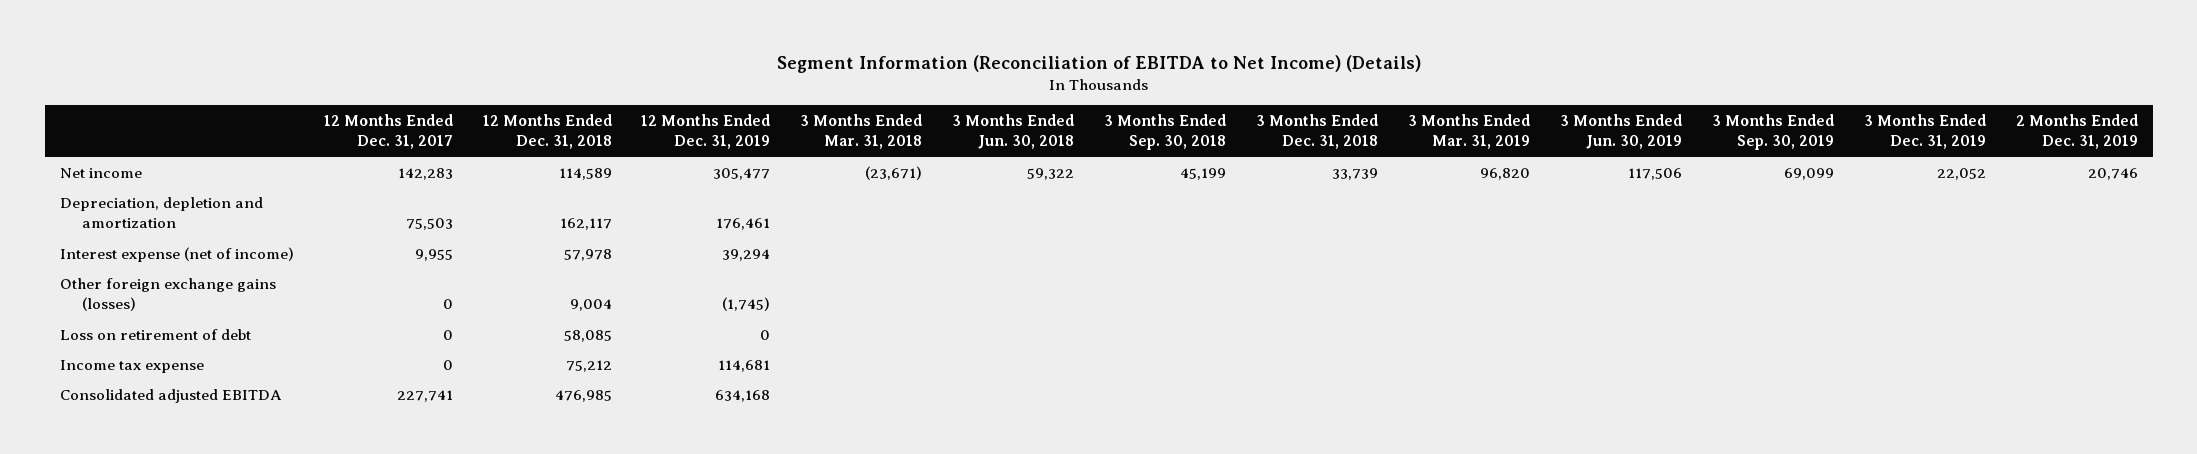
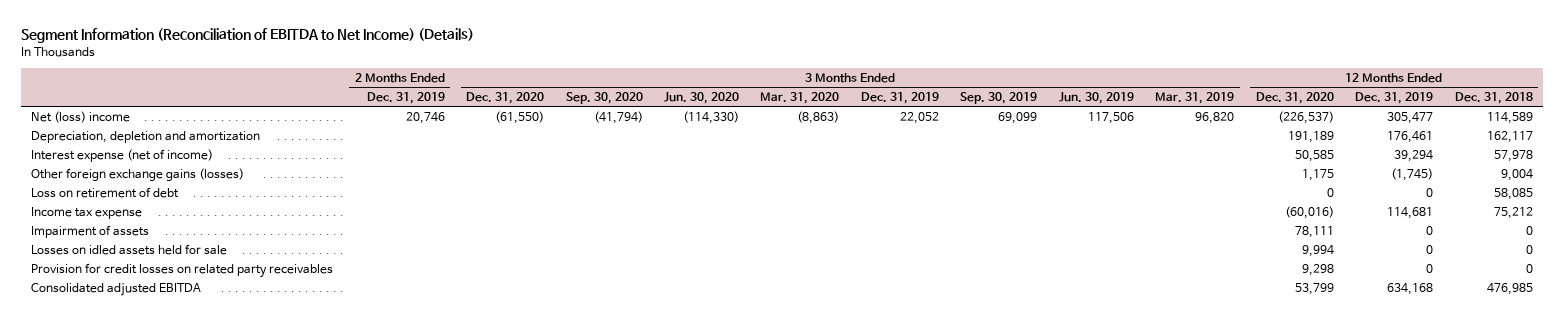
- | 12 Months Ended Dec. 31, 2017 | 12 Months Ended Dec. 31, 2018 | 12 Months Ended Dec. 31, 2019 | 3 Months Ended Mar. 31, 2018 | 3 Months Ended Jun. 30, 2018 | 3 Months Ended Sep. 30, 2018 | 3 Months Ended Dec. 31, 2018 | 3 Months Ended Mar. 31, 2019 | 3 Months Ended Jun. 30, 2019 | 3 Months Ended Sep. 30, 2019 | 3 Months Ended Dec. 31, 2019 | 2 Months Ended Dec. 31, 2019
+ | 2 Months Ended Dec. 31, 2019 | 3 Months Ended Dec. 31, 2020 | 3 Months Ended Sep. 30, 2020 | 3 Months Ended Jun. 30, 2020 | 3 Months Ended Mar. 31, 2020 | 3 Months Ended Dec. 31, 2019 | 3 Months Ended Sep. 30, 2019 | 3 Months Ended Jun. 30, 2019 | 3 Months Ended Mar. 31, 2019 | 12 Months Ended Dec. 31, 2020 | 12 Months Ended Dec. 31, 2019 | 12 Months Ended Dec. 31, 2018
- Net income | 142,283 | 114,589 | 305,477 | (23,671) | 59,322 | 45,199 | 33,739 | 96,820 | 117,506 | 69,099 | 22,052 | 20,746
+ Net (loss) income | 20,746 | (61,550) | (41,794) | (114,330) | (8,863) | 22,052 | 69,099 | 117,506 | 96,820 | (226,537) | 305,477 | 114,589
+ Impairment of assets | | | | | | | | | | 78,111 | 0 | 0
+ Losses on idled assets held for sale | | | | | | | | | | 9,994 | 0 | 0
+ Provision for credit losses on related party receivables | | | | | | | | | | 9,298 | 0 | 0

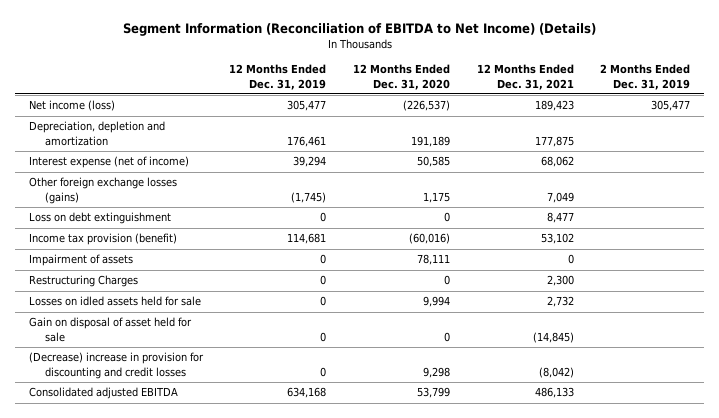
- | 2 Months Ended Dec. 31, 2019 | 3 Months Ended Dec. 31, 2020 | 3 Months Ended Sep. 30, 2020 | 3 Months Ended Jun. 30, 2020 | 3 Months Ended Mar. 31, 2020 | 3 Months Ended Dec. 31, 2019 | 3 Months Ended Sep. 30, 2019 | 3 Months Ended Jun. 30, 2019 | 3 Months Ended Mar. 31, 2019 | 12 Months Ended Dec. 31, 2020 | 12 Months Ended Dec. 31, 2019 | 12 Months Ended Dec. 31, 2018
+ | 12 Months Ended Dec. 31, 2019 | 12 Months Ended Dec. 31, 2020 | 12 Months Ended Dec. 31, 2021 | 2 Months Ended Dec. 31, 2019
- Net (loss) income | 20,746 | (61,550) | (41,794) | (114,330) | (8,863) | 22,052 | 69,099 | 117,506 | 96,820 | (226,537) | 305,477 | 114,589
+ Net income (loss) | 305,477 | (226,537) | 189,423 | 305,477
- Other foreign exchange gains (losses) | | | | | | | | | | 1,175 | (1,745) | 9,004
- Loss on retirement of debt | | | | | | | | | | 0 | 0 | 58,085
- Income tax expense | | | | | | | | | | (60,016) | 114,681 | 75,212
+ Other foreign exchange losses (gains) | (1,745) | 1,175 | 7,049 |
+ Loss on debt extinguishment | 0 | 0 | 8,477 |
+ Income tax provision (benefit) | 114,681 | (60,016) | 53,102 |
+ Restructuring Charges | 0 | 0 | 2,300 |
- Provision for credit losses on related party receivables | | | | | | | | | | 9,298 | 0 | 0
+ Gain on disposal of asset held for sale | 0 | 0 | (14,845) |
+ (Decrease) increase in provision for discounting and credit losses | 0 | 9,298 | (8,042) |

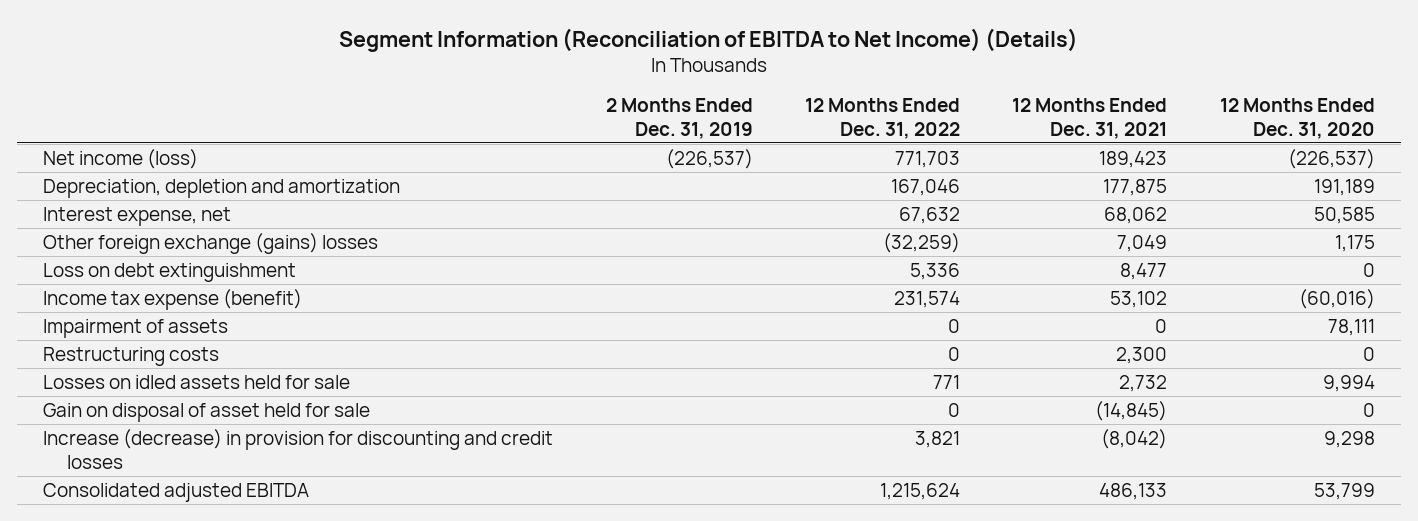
- | 12 Months Ended Dec. 31, 2019 | 12 Months Ended Dec. 31, 2020 | 12 Months Ended Dec. 31, 2021 | 2 Months Ended Dec. 31, 2019
+ | 2 Months Ended Dec. 31, 2019 | 12 Months Ended Dec. 31, 2022 | 12 Months Ended Dec. 31, 2021 | 12 Months Ended Dec. 31, 2020
- Net income (loss) | 305,477 | (226,537) | 189,423 | 305,477
+ Net income (loss) | (226,537) | 771,703 | 189,423 | (226,537)
- Interest expense (net of income) | 39,294 | 50,585 | 68,062 |
- Other foreign exchange losses (gains) | (1,745) | 1,175 | 7,049 |
+ Interest expense, net | | 67,632 | 68,062 | 50,585
+ Other foreign exchange (gains) losses | | (32,259) | 7,049 | 1,175
- Income tax provision (benefit) | 114,681 | (60,016) | 53,102 |
+ Income tax expense (benefit) | | 231,574 | 53,102 | (60,016)
- Restructuring Charges | 0 | 0 | 2,300 |
+ Restructuring costs | | 0 | 2,300 | 0
- (Decrease) increase in provision for discounting and credit losses | 0 | 9,298 | (8,042) |
+ Increase (decrease) in provision for discounting and credit losses | | 3,821 | (8,042) | 9,298

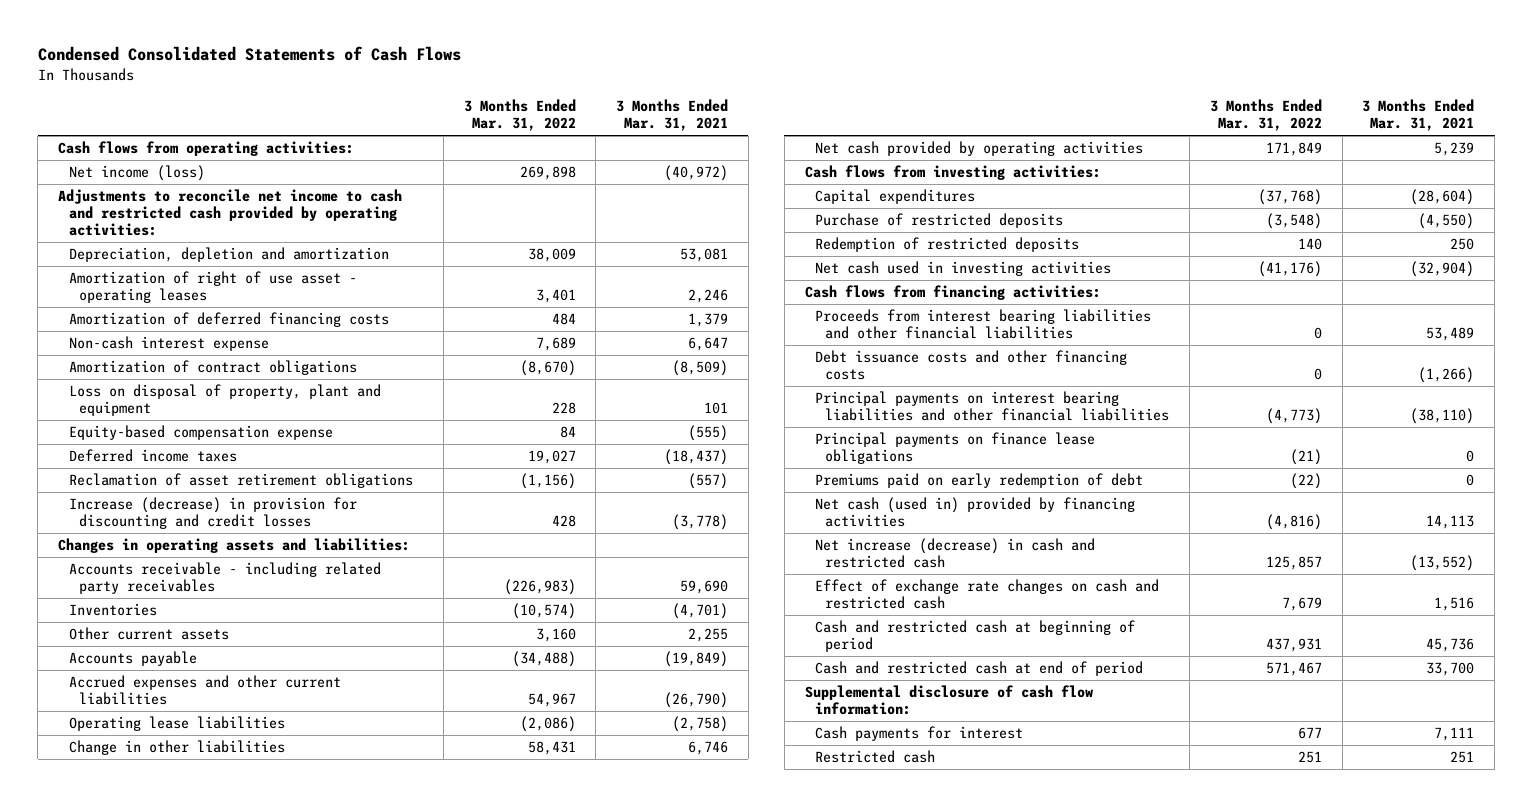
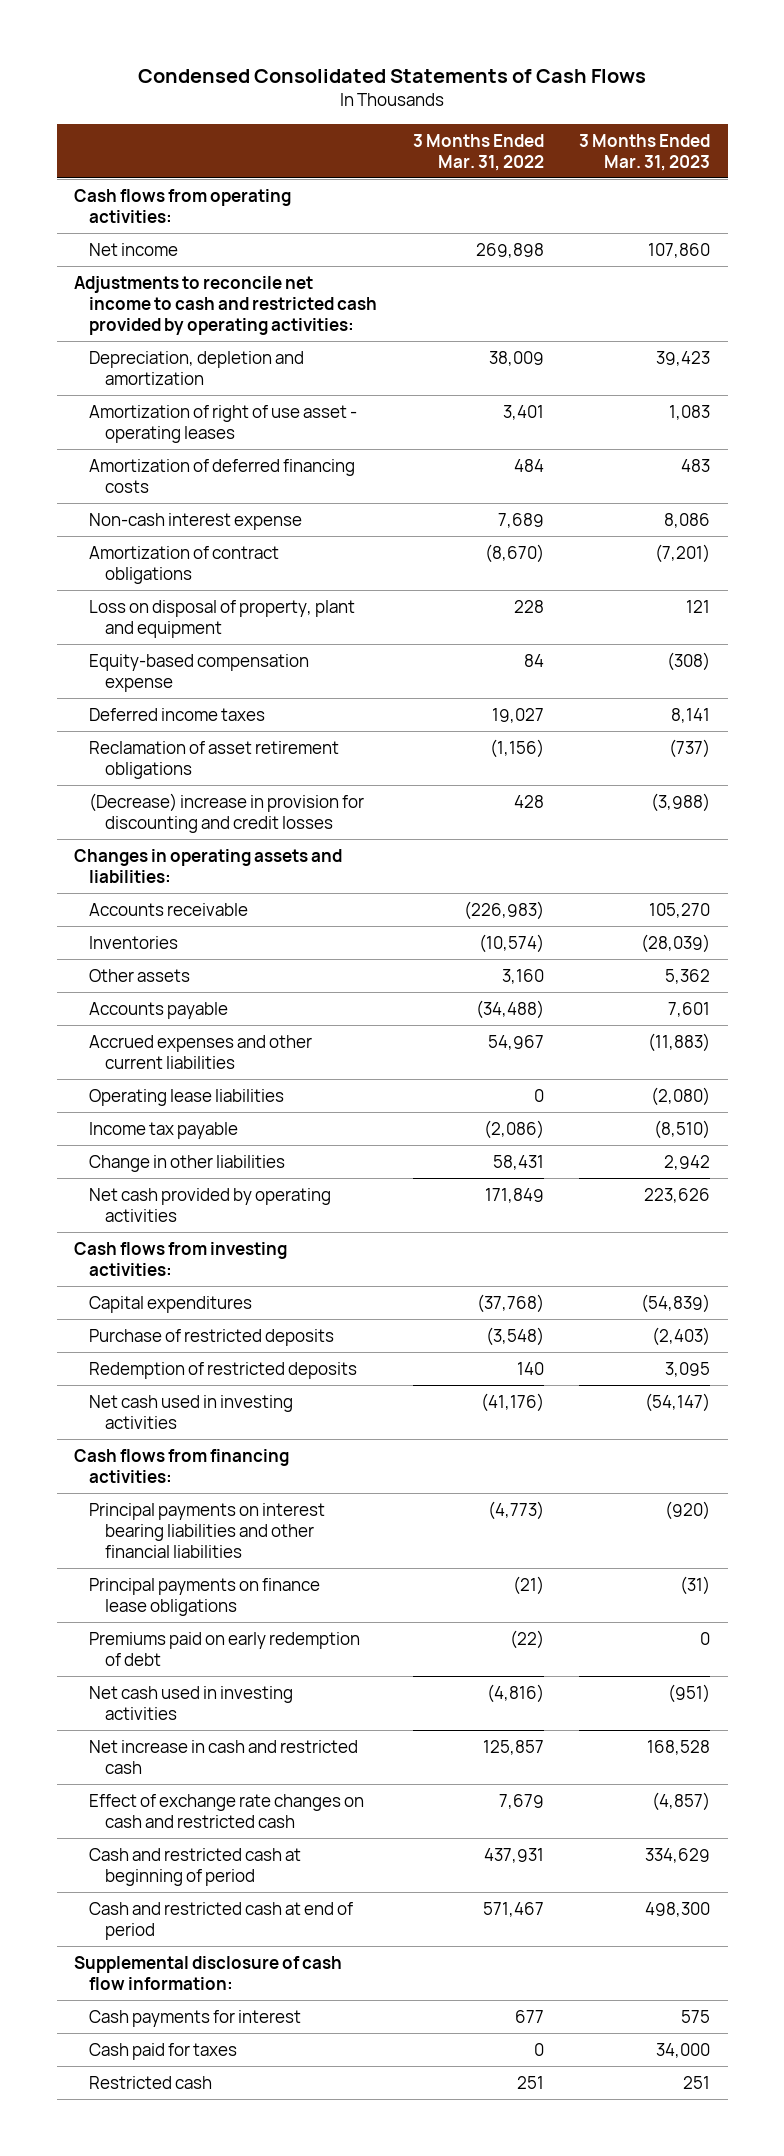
- | 3 Months Ended Mar. 31, 2022 | 3 Months Ended Mar. 31, 2021
+ | 3 Months Ended Mar. 31, 2022 | 3 Months Ended Mar. 31, 2023
- Net income (loss) | 269,898 | (40,972)
+ Net income | 269,898 | 107,860
- Increase (decrease) in provision for discounting and credit losses | 428 | (3,778)
+ (Decrease) increase in provision for discounting and credit losses | 428 | (3,988)
- Accounts receivable - including related party receivables | (226,983) | 59,690
+ Accounts receivable | (226,983) | 105,270
- Other current assets | 3,160 | 2,255
+ Other assets | 3,160 | 5,362
- Operating lease liabilities | (2,086) | (2,758)
+ Operating lease liabilities | 0 | (2,080)
+ Income tax payable | (2,086) | (8,510)
- Proceeds from interest bearing liabilities and other financial liabilities | 0 | 53,489
- Debt issuance costs and other financing costs | 0 | (1,266)
- Net cash (used in) provided by financing activities | (4,816) | 14,113
- Net increase (decrease) in cash and restricted cash | 125,857 | (13,552)
+ Net cash used in investing activities | (4,816) | (951)
+ Net increase in cash and restricted cash | 125,857 | 168,528
+ Cash paid for taxes | 0 | 34,000

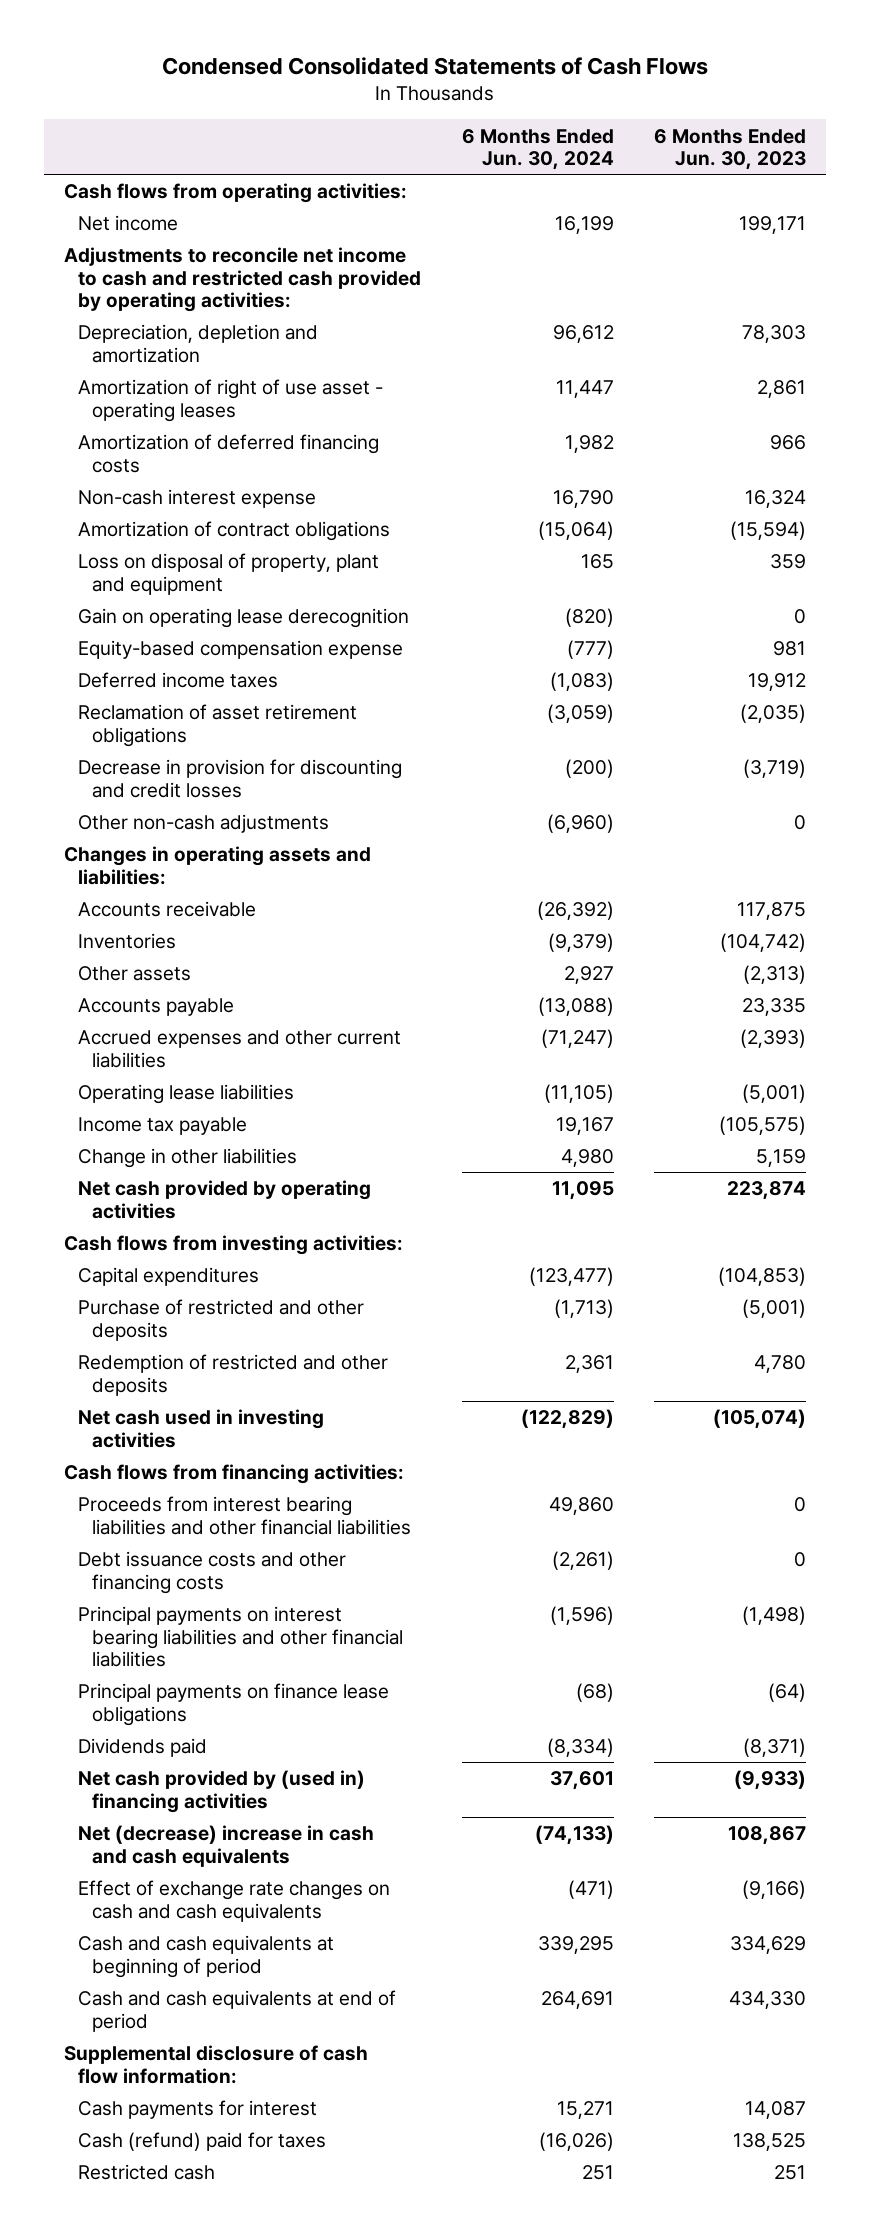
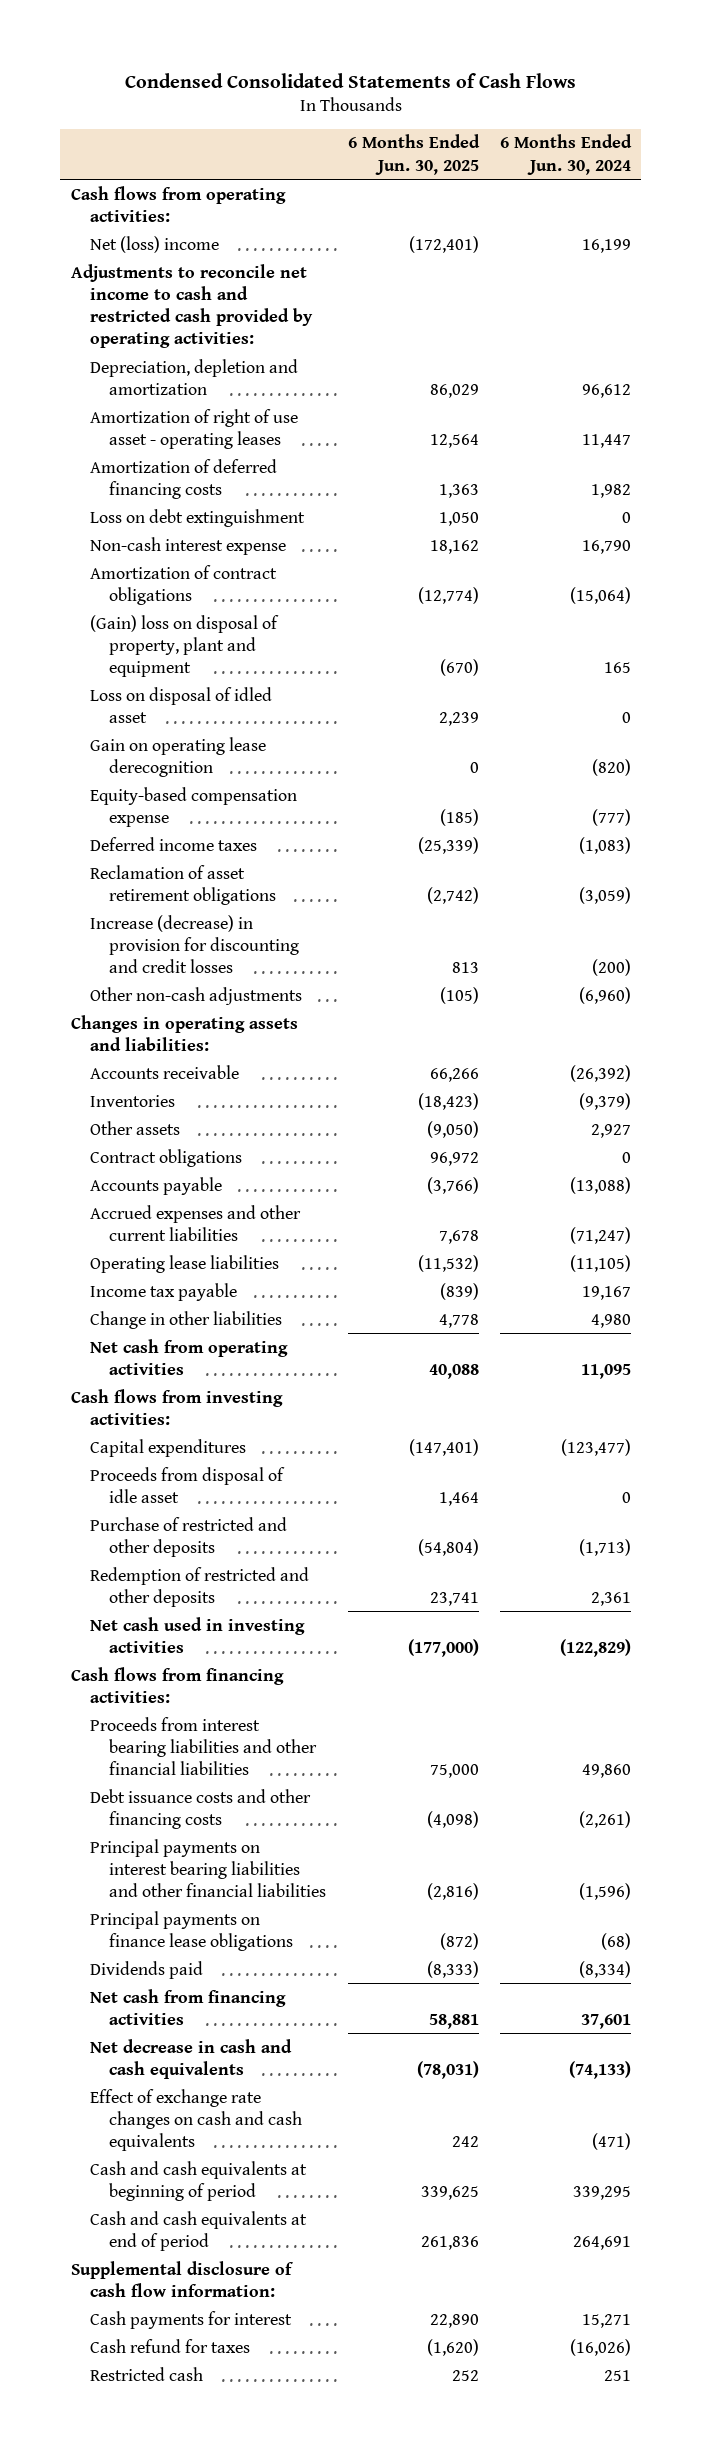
- | 6 Months Ended Jun. 30, 2024 | 6 Months Ended Jun. 30, 2023
+ | 6 Months Ended Jun. 30, 2025 | 6 Months Ended Jun. 30, 2024
- Net income | 16,199 | 199,171
+ Net (loss) income | (172,401) | 16,199
+ Loss on debt extinguishment | 1,050 | 0
- Loss on disposal of property, plant and equipment | 165 | 359
+ (Gain) loss on disposal of property, plant and equipment | (670) | 165
+ Loss on disposal of idled asset | 2,239 | 0
- Decrease in provision for discounting and credit losses | (200) | (3,719)
+ Increase (decrease) in provision for discounting and credit losses | 813 | (200)
+ Contract obligations | 96,972 | 0
- Net cash provided by operating activities | 11,095 | 223,874
+ Net cash from operating activities | 40,088 | 11,095
+ Proceeds from disposal of idle asset | 1,464 | 0
- Net cash provided by (used in) financing activities | 37,601 | (9,933)
- Net (decrease) increase in cash and cash equivalents | (74,133) | 108,867
+ Net cash from financing activities | 58,881 | 37,601
+ Net decrease in cash and cash equivalents | (78,031) | (74,133)
- Cash (refund) paid for taxes | (16,026) | 138,525
+ Cash refund for taxes | (1,620) | (16,026)

